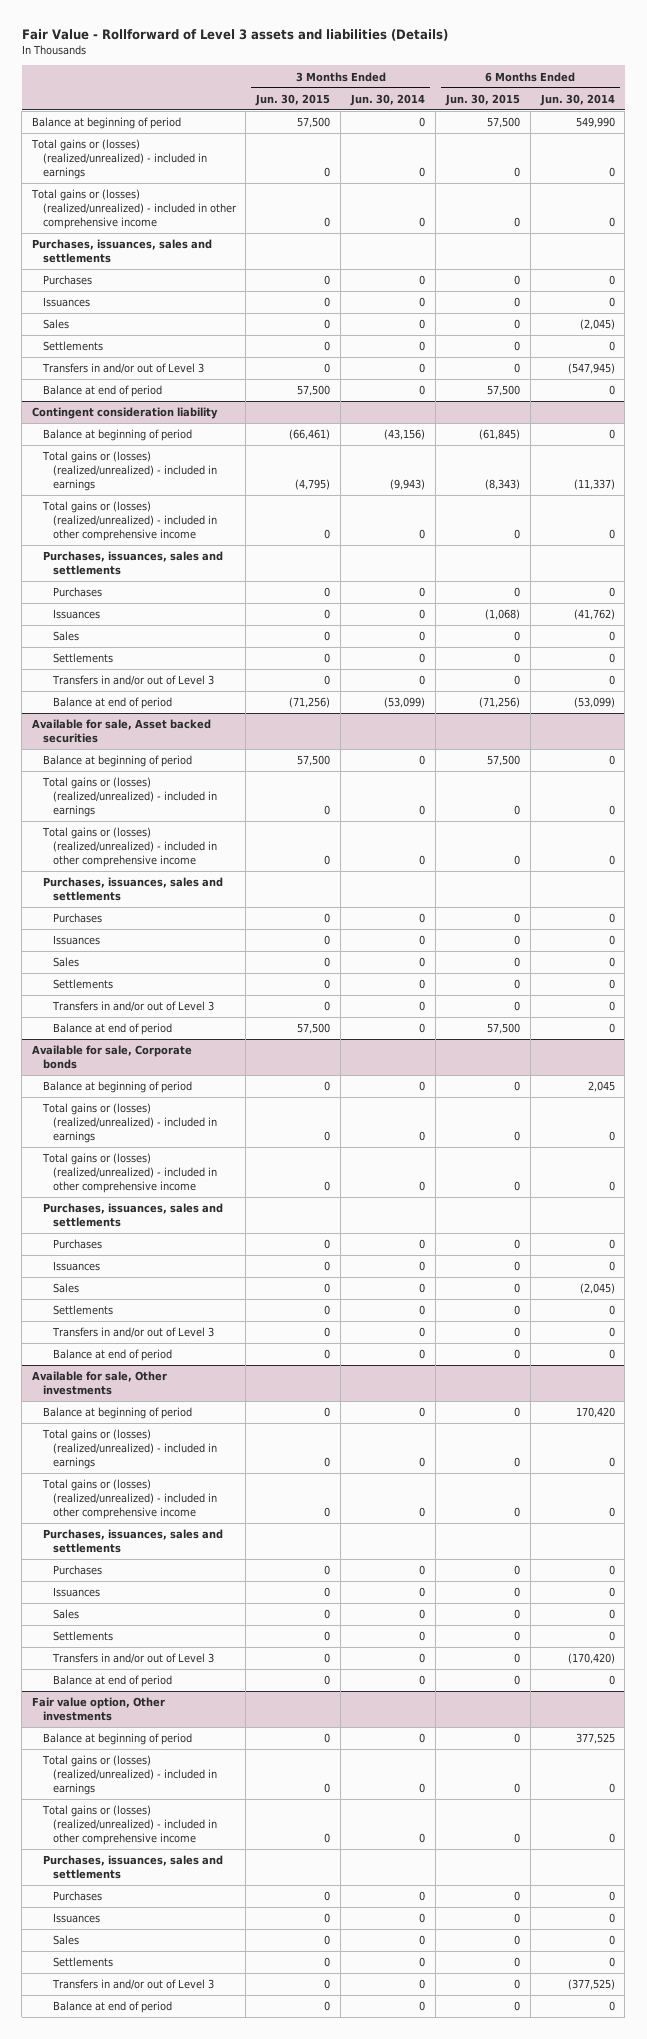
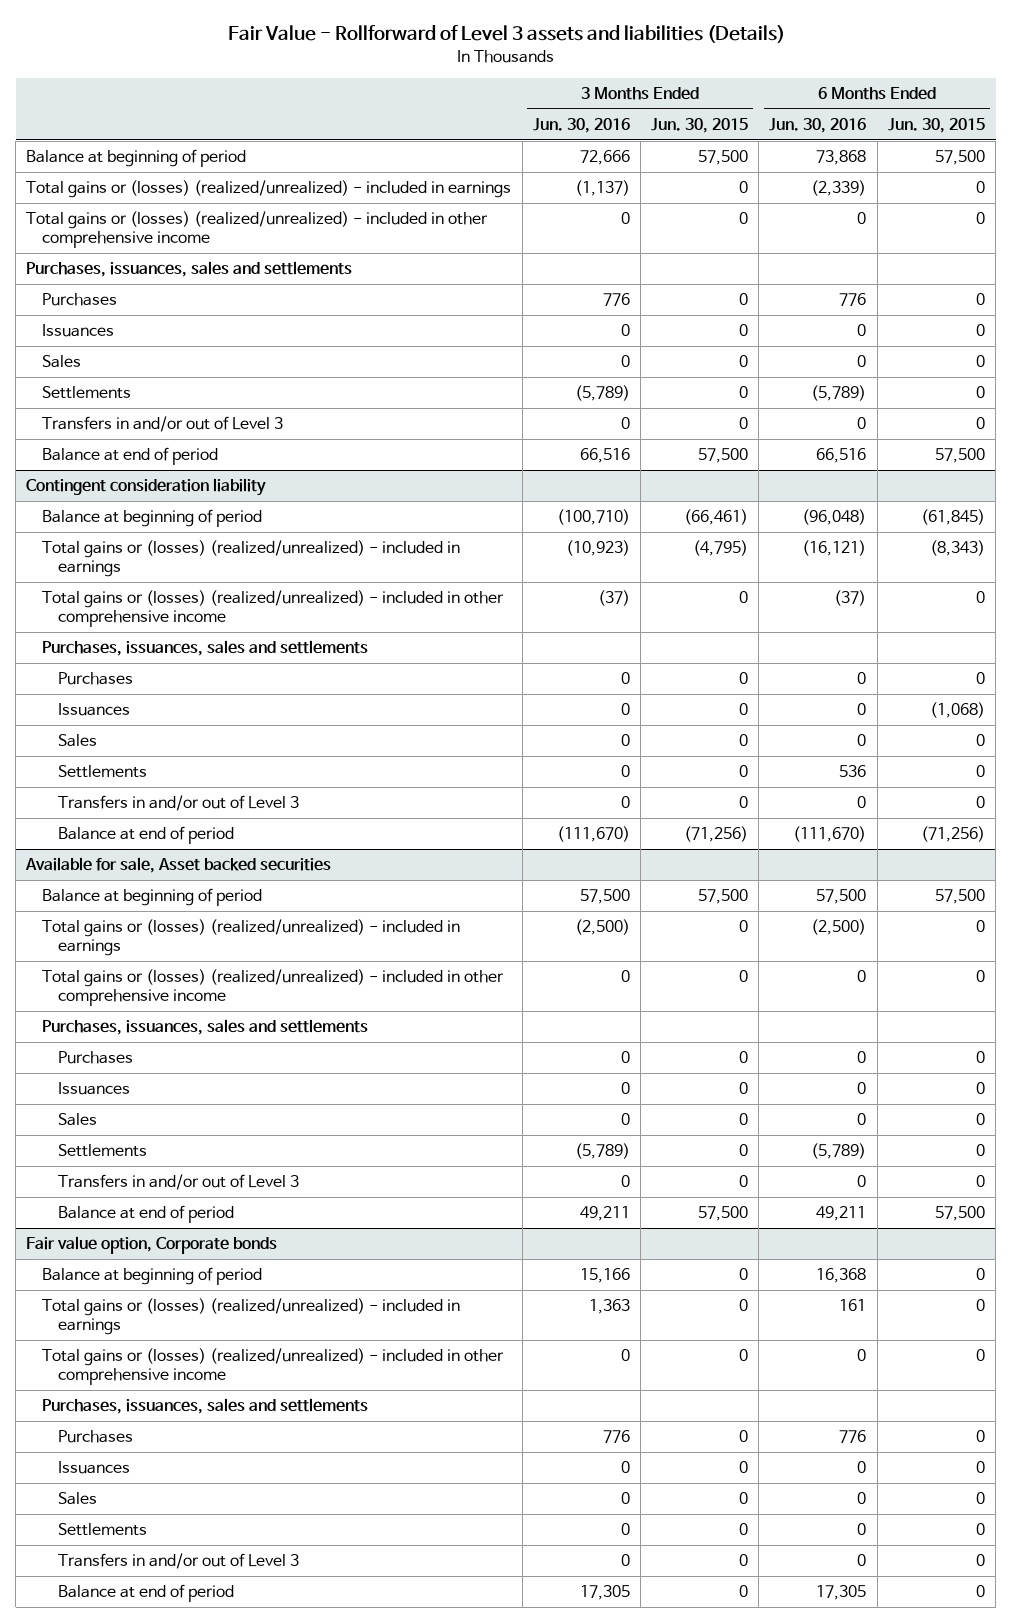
- | 3 Months Ended Jun. 30, 2015 | 3 Months Ended Jun. 30, 2014 | 6 Months Ended Jun. 30, 2015 | 6 Months Ended Jun. 30, 2014
+ | 3 Months Ended Jun. 30, 2016 | 3 Months Ended Jun. 30, 2015 | 6 Months Ended Jun. 30, 2016 | 6 Months Ended Jun. 30, 2015
- Available for sale, Corporate bonds
- Balance at beginning of period | 0 | 0 | 0 | 2,045
- Total gains or (losses) (realized/unrealized) - included in earnings | 0 | 0 | 0 | 0
- Total gains or (losses) (realized/unrealized) - included in other comprehensive income | 0 | 0 | 0 | 0
- Purchases, issuances, sales and settlements
- Purchases | 0 | 0 | 0 | 0
- Issuances | 0 | 0 | 0 | 0
- Sales | 0 | 0 | 0 | (2,045)
- Settlements | 0 | 0 | 0 | 0
- Transfers in and/or out of Level 3 | 0 | 0 | 0 | 0
- Balance at end of period | 0 | 0 | 0 | 0
- Available for sale, Other investments
- Balance at beginning of period | 0 | 0 | 0 | 170,420
- Total gains or (losses) (realized/unrealized) - included in earnings | 0 | 0 | 0 | 0
- Total gains or (losses) (realized/unrealized) - included in other comprehensive income | 0 | 0 | 0 | 0
- Purchases, issuances, sales and settlements
- Purchases | 0 | 0 | 0 | 0
- Issuances | 0 | 0 | 0 | 0
- Sales | 0 | 0 | 0 | 0
- Settlements | 0 | 0 | 0 | 0
- Transfers in and/or out of Level 3 | 0 | 0 | 0 | (170,420)
- Balance at end of period | 0 | 0 | 0 | 0
- Fair value option, Other investments
+ Fair value option, Corporate bonds

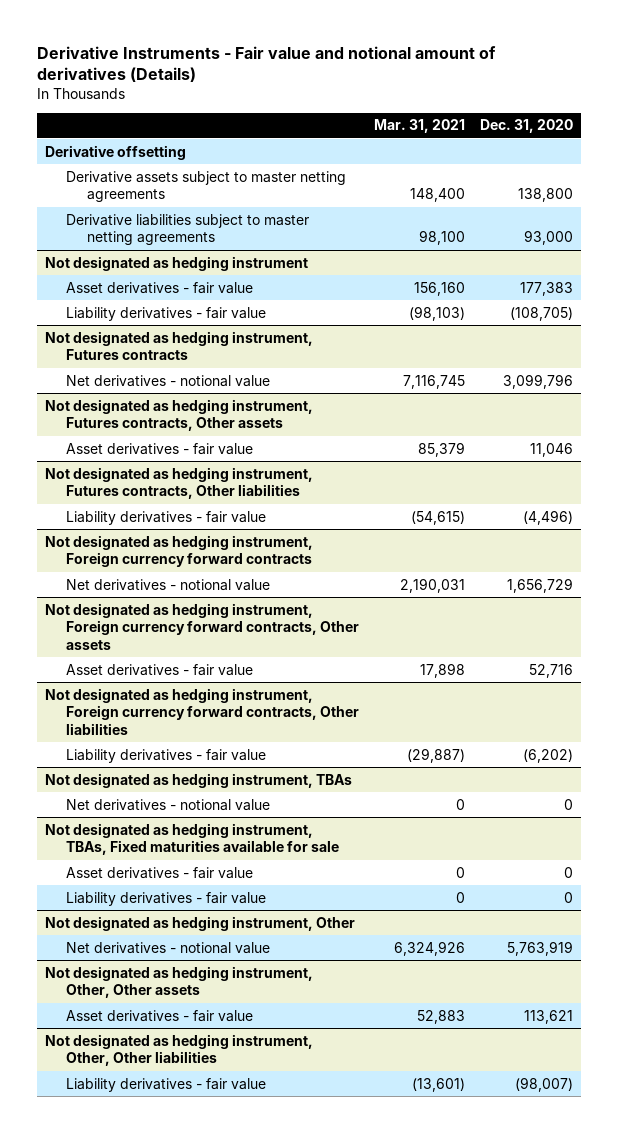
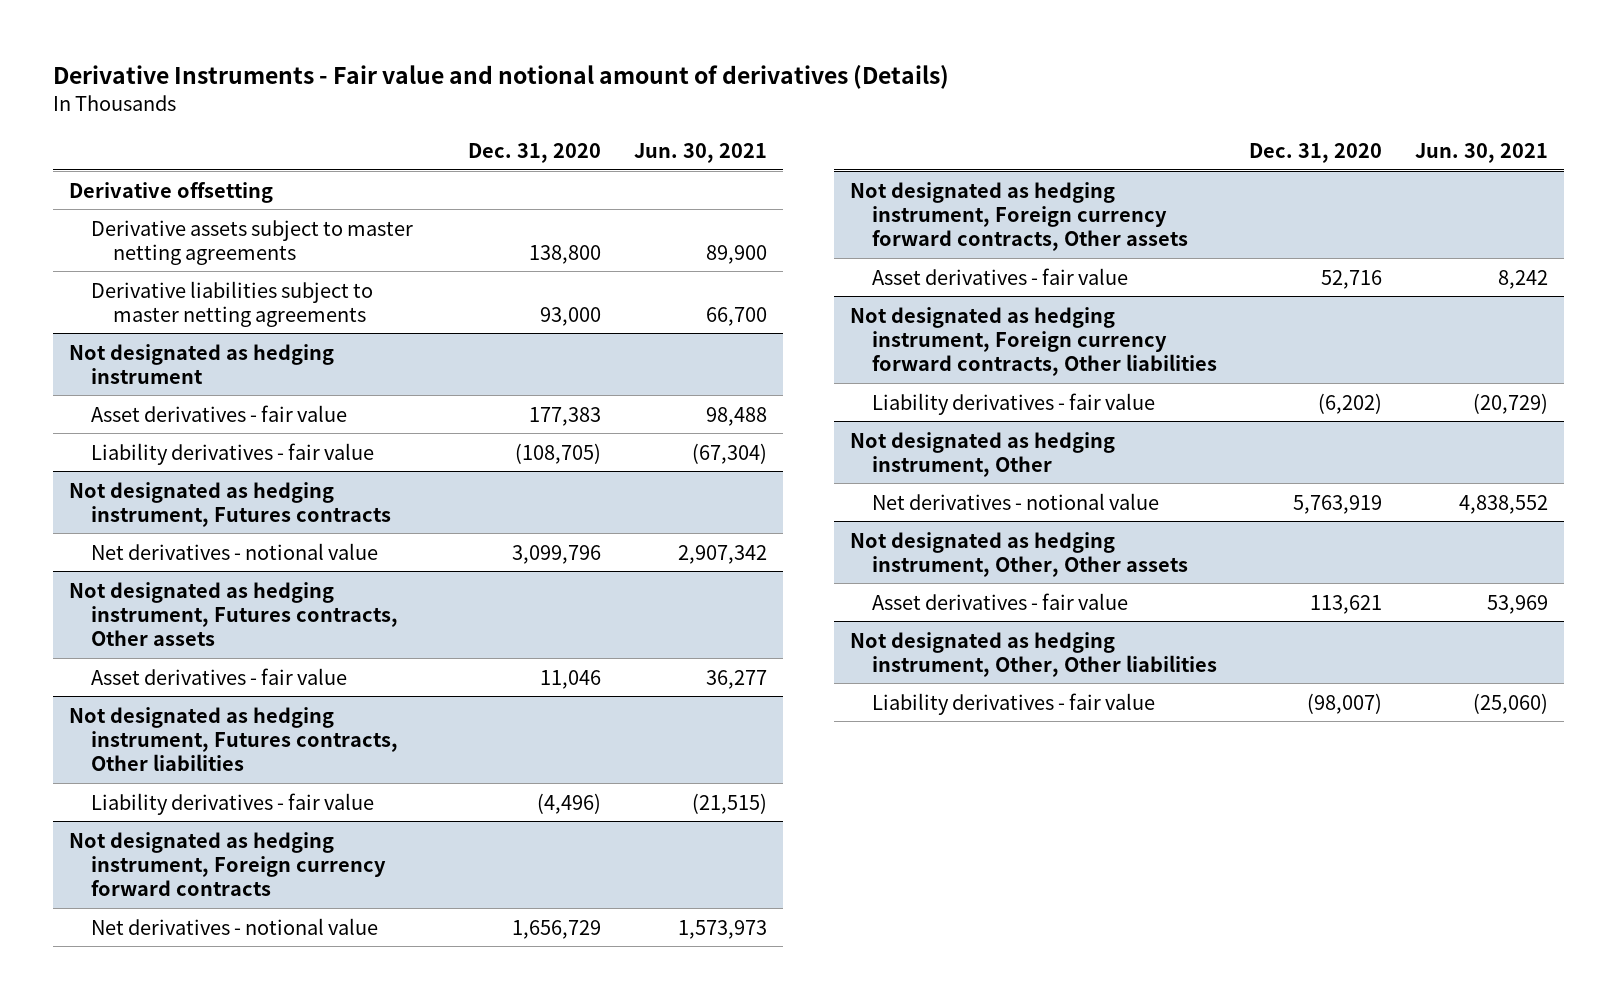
- | Mar. 31, 2021 | Dec. 31, 2020
+ | Dec. 31, 2020 | Jun. 30, 2021
- Not designated as hedging instrument, TBAs
- Net derivatives - notional value | 0 | 0
- Not designated as hedging instrument, TBAs, Fixed maturities available for sale
- Asset derivatives - fair value | 0 | 0
- Liability derivatives - fair value | 0 | 0

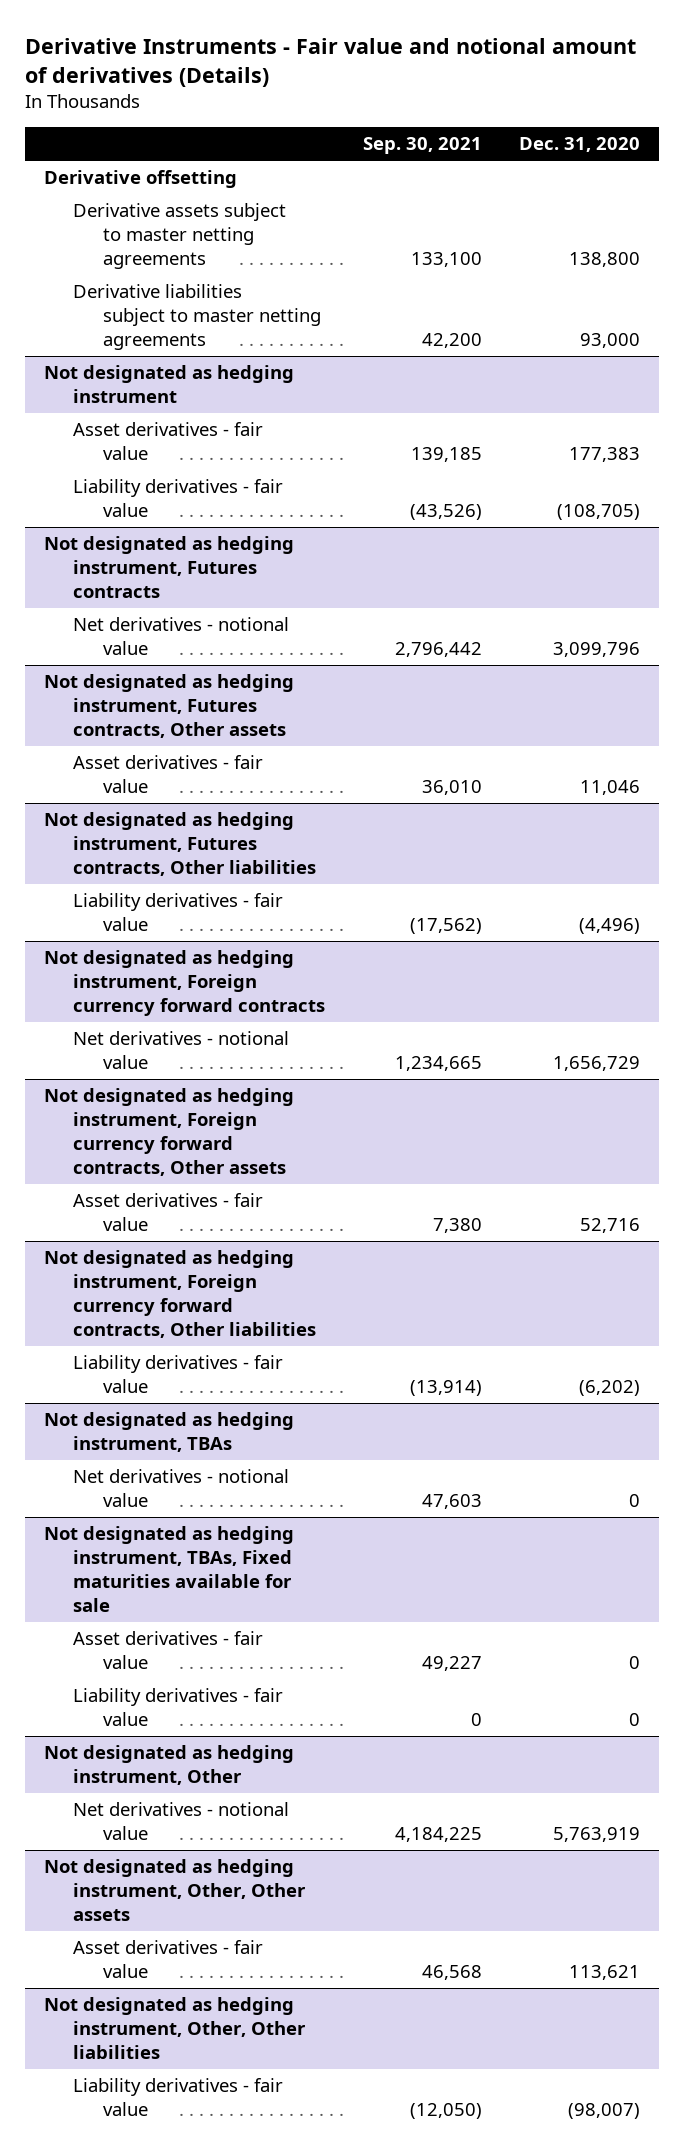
- | Dec. 31, 2020 | Jun. 30, 2021
+ | Sep. 30, 2021 | Dec. 31, 2020
+ Not designated as hedging instrument, TBAs
+ Net derivatives - notional value | 47,603 | 0
+ Not designated as hedging instrument, TBAs, Fixed maturities available for sale
+ Asset derivatives - fair value | 49,227 | 0
+ Liability derivatives - fair value | 0 | 0

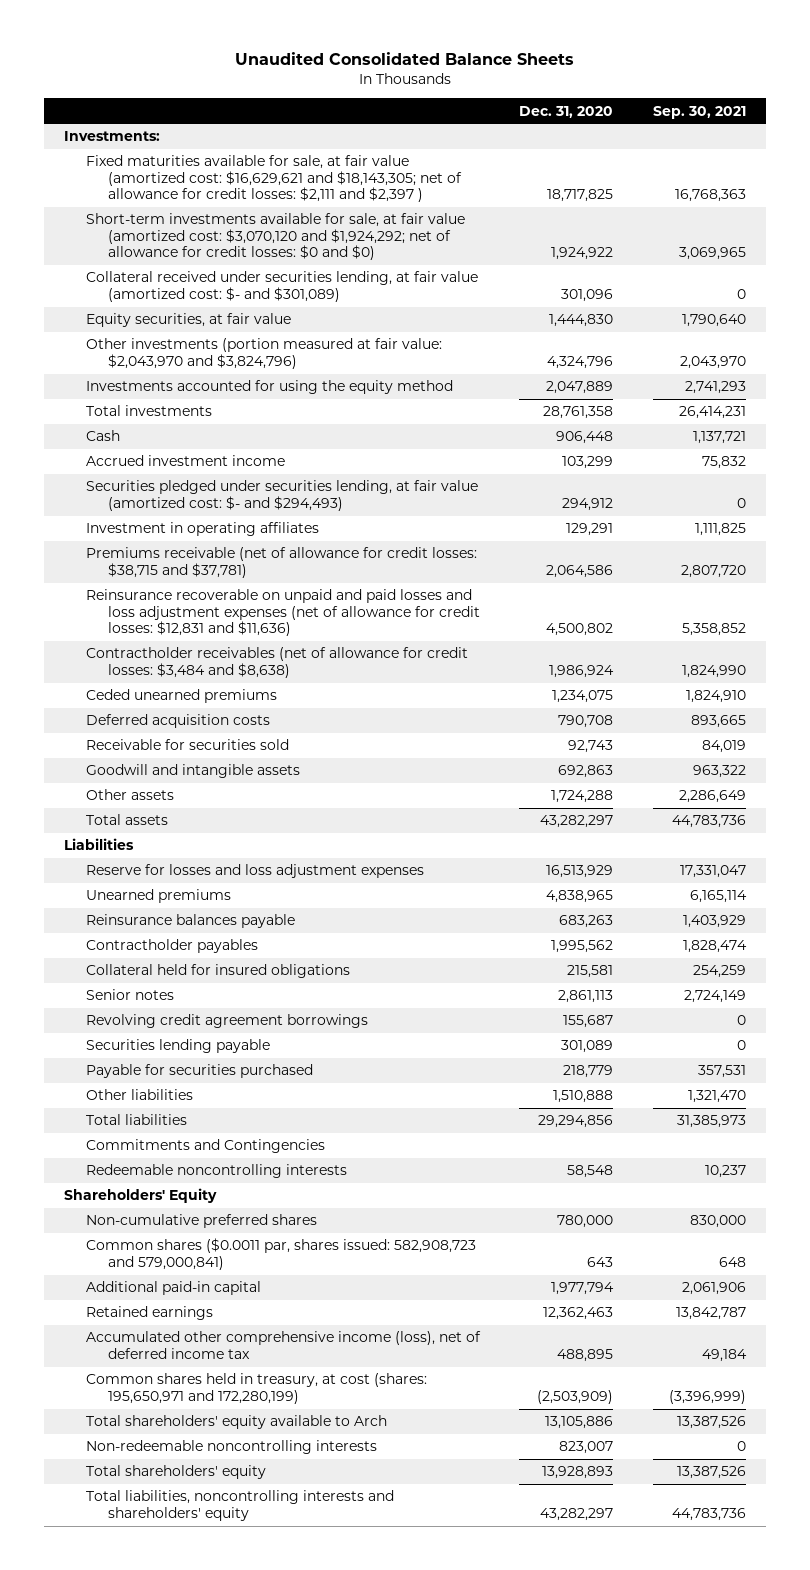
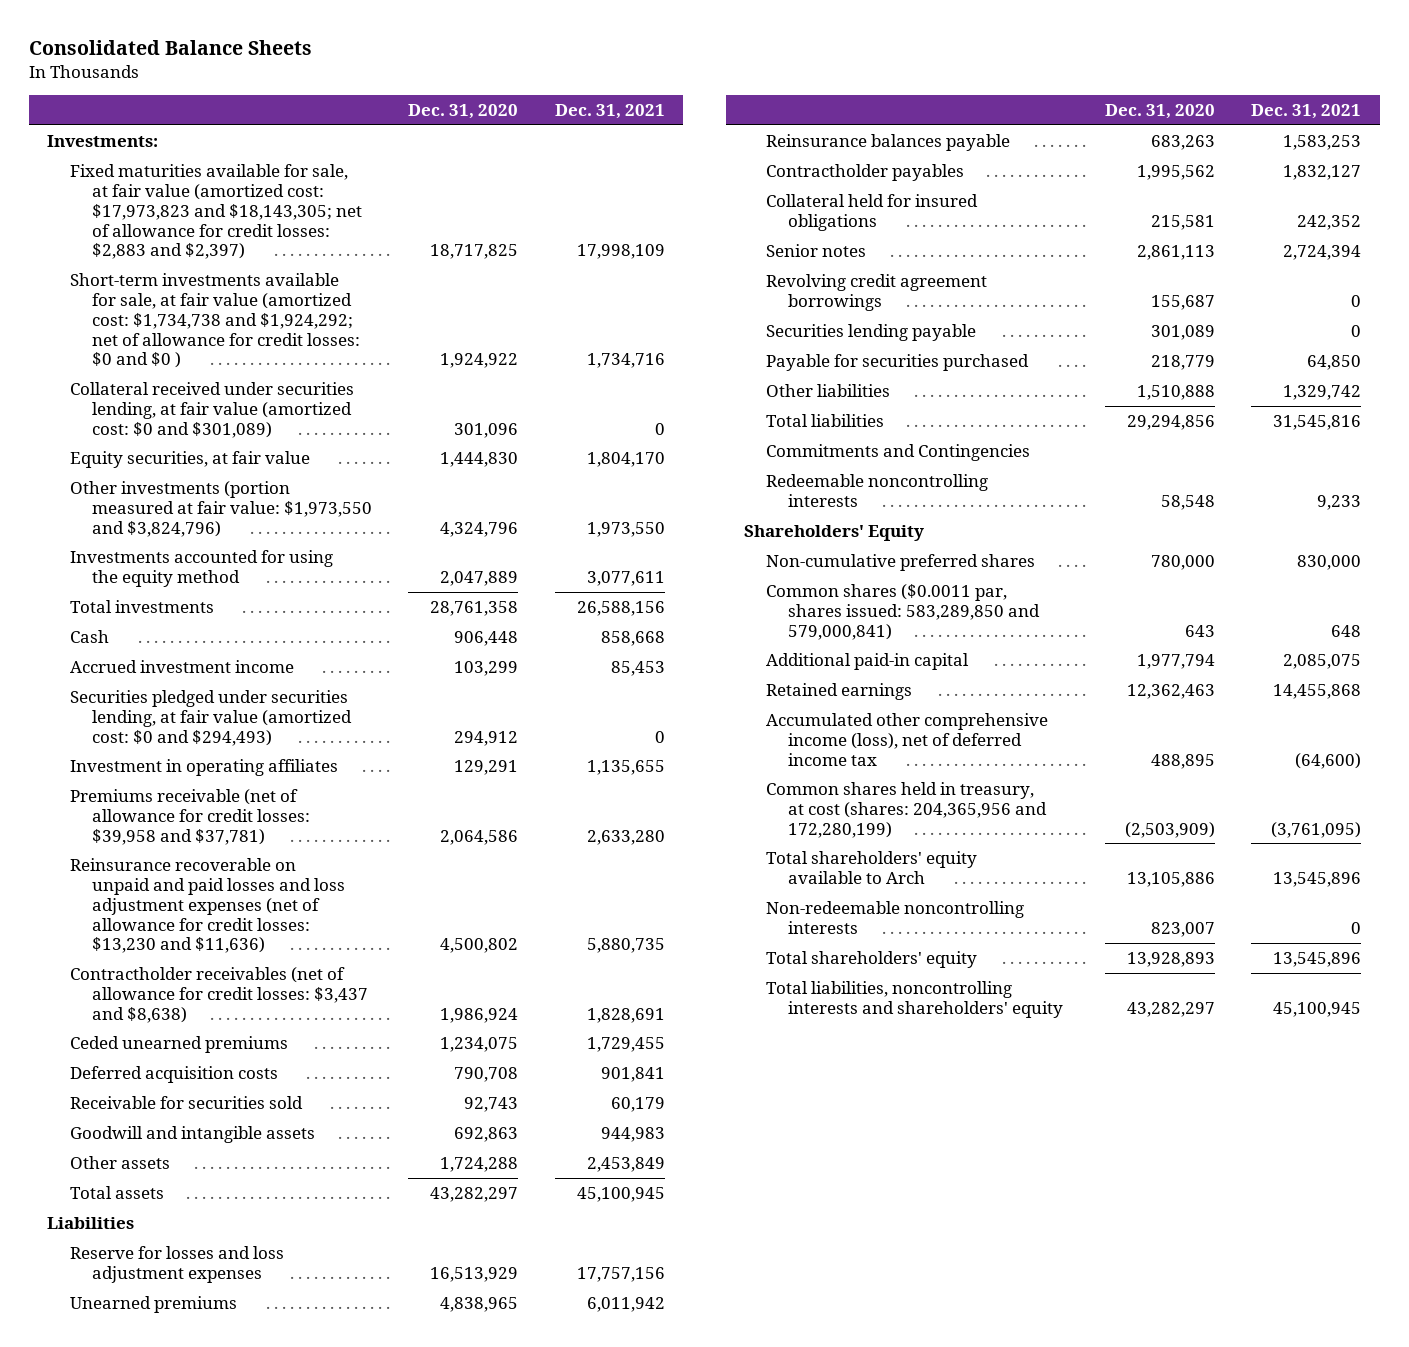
- Unaudited Consolidated Balance Sheets
+ Consolidated Balance Sheets
- | Dec. 31, 2020 | Sep. 30, 2021
+ | Dec. 31, 2020 | Dec. 31, 2021
- Fixed maturities available for sale, at fair value (amortized cost: $16,629,621 and $18,143,305; net of allowance for credit losses: $2,111 and $2,397 ) | 18,717,825 | 16,768,363
- Short-term investments available for sale, at fair value (amortized cost: $3,070,120 and $1,924,292; net of allowance for credit losses: $0 and $0) | 1,924,922 | 3,069,965
- Collateral received under securities lending, at fair value (amortized cost: $- and $301,089) | 301,096 | 0
+ Fixed maturities available for sale, at fair value (amortized cost: $17,973,823 and $18,143,305; net of allowance for credit losses: $2,883 and $2,397) | 18,717,825 | 17,998,109
+ Short-term investments available for sale, at fair value (amortized cost: $1,734,738 and $1,924,292; net of allowance for credit losses: $0 and $0 ) | 1,924,922 | 1,734,716
+ Collateral received under securities lending, at fair value (amortized cost: $0 and $301,089) | 301,096 | 0
- Other investments (portion measured at fair value: $2,043,970 and $3,824,796) | 4,324,796 | 2,043,970
+ Other investments (portion measured at fair value: $1,973,550 and $3,824,796) | 4,324,796 | 1,973,550
- Securities pledged under securities lending, at fair value (amortized cost: $- and $294,493) | 294,912 | 0
+ Securities pledged under securities lending, at fair value (amortized cost: $0 and $294,493) | 294,912 | 0
- Premiums receivable (net of allowance for credit losses: $38,715 and $37,781) | 2,064,586 | 2,807,720
- Reinsurance recoverable on unpaid and paid losses and loss adjustment expenses (net of allowance for credit losses: $12,831 and $11,636) | 4,500,802 | 5,358,852
- Contractholder receivables (net of allowance for credit losses: $3,484 and $8,638) | 1,986,924 | 1,824,990
+ Premiums receivable (net of allowance for credit losses: $39,958 and $37,781) | 2,064,586 | 2,633,280
+ Reinsurance recoverable on unpaid and paid losses and loss adjustment expenses (net of allowance for credit losses: $13,230 and $11,636) | 4,500,802 | 5,880,735
+ Contractholder receivables (net of allowance for credit losses: $3,437 and $8,638) | 1,986,924 | 1,828,691
- Common shares ($0.0011 par, shares issued: 582,908,723 and 579,000,841) | 643 | 648
+ Common shares ($0.0011 par, shares issued: 583,289,850 and 579,000,841) | 643 | 648
- Common shares held in treasury, at cost (shares: 195,650,971 and 172,280,199) | (2,503,909) | (3,396,999)
+ Common shares held in treasury, at cost (shares: 204,365,956 and 172,280,199) | (2,503,909) | (3,761,095)

